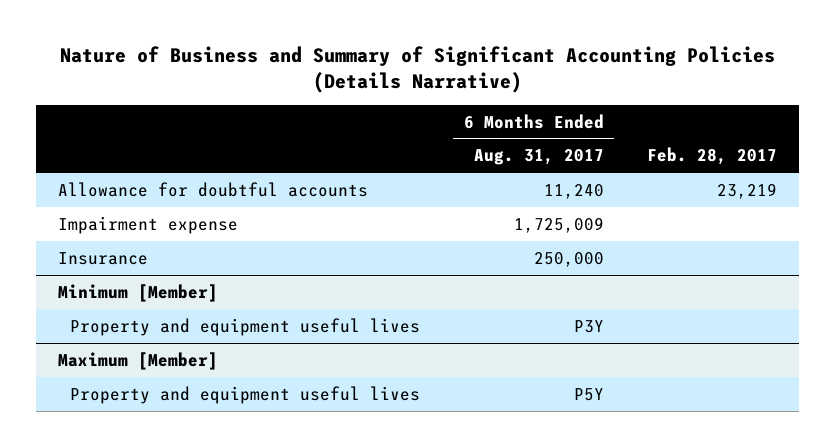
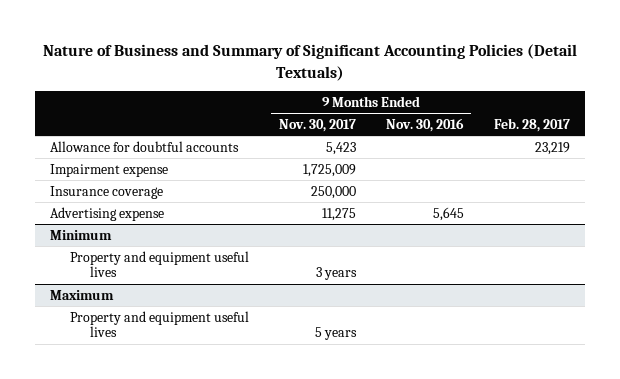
- Nature of Business and Summary of Significant Accounting Policies (Details Narrative)
+ Nature of Business and Summary of Significant Accounting Policies (Detail Textuals)
- | 6 Months Ended Aug. 31, 2017 | Feb. 28, 2017
+ | 9 Months Ended Nov. 30, 2017 | 9 Months Ended Nov. 30, 2016 | Feb. 28, 2017
- Insurance | 250,000 |
- Minimum [Member]
+ Insurance coverage | 250,000 | |
+ Advertising expense | 11,275 | 5,645 |
+ Minimum
- Maximum [Member]
+ Maximum

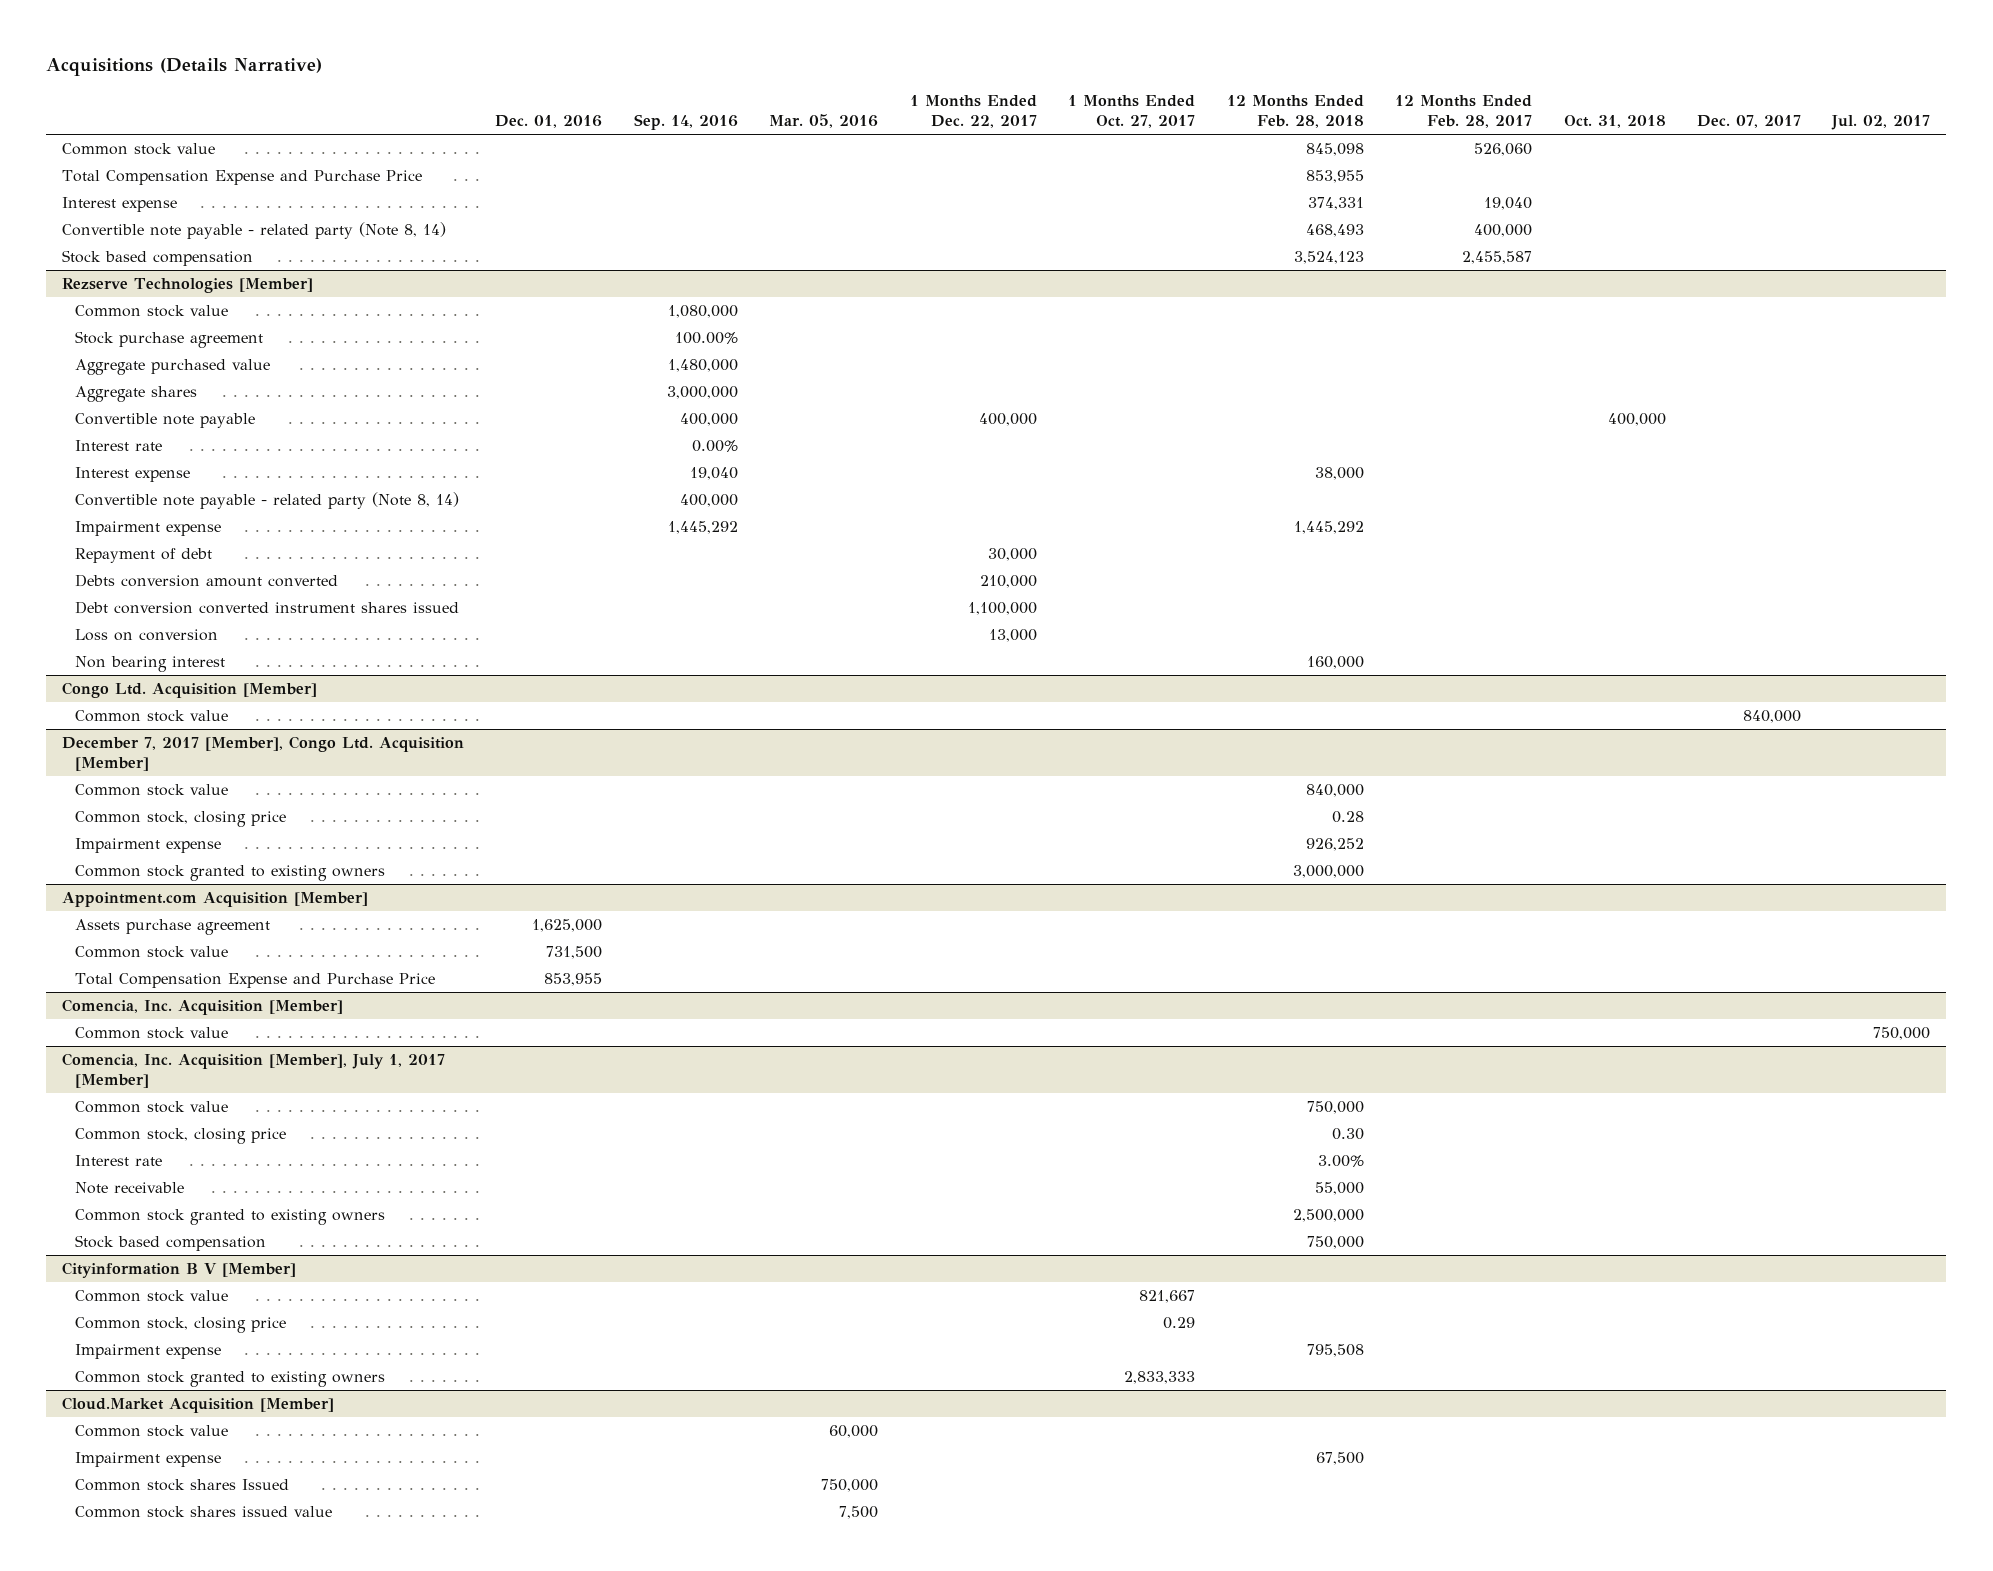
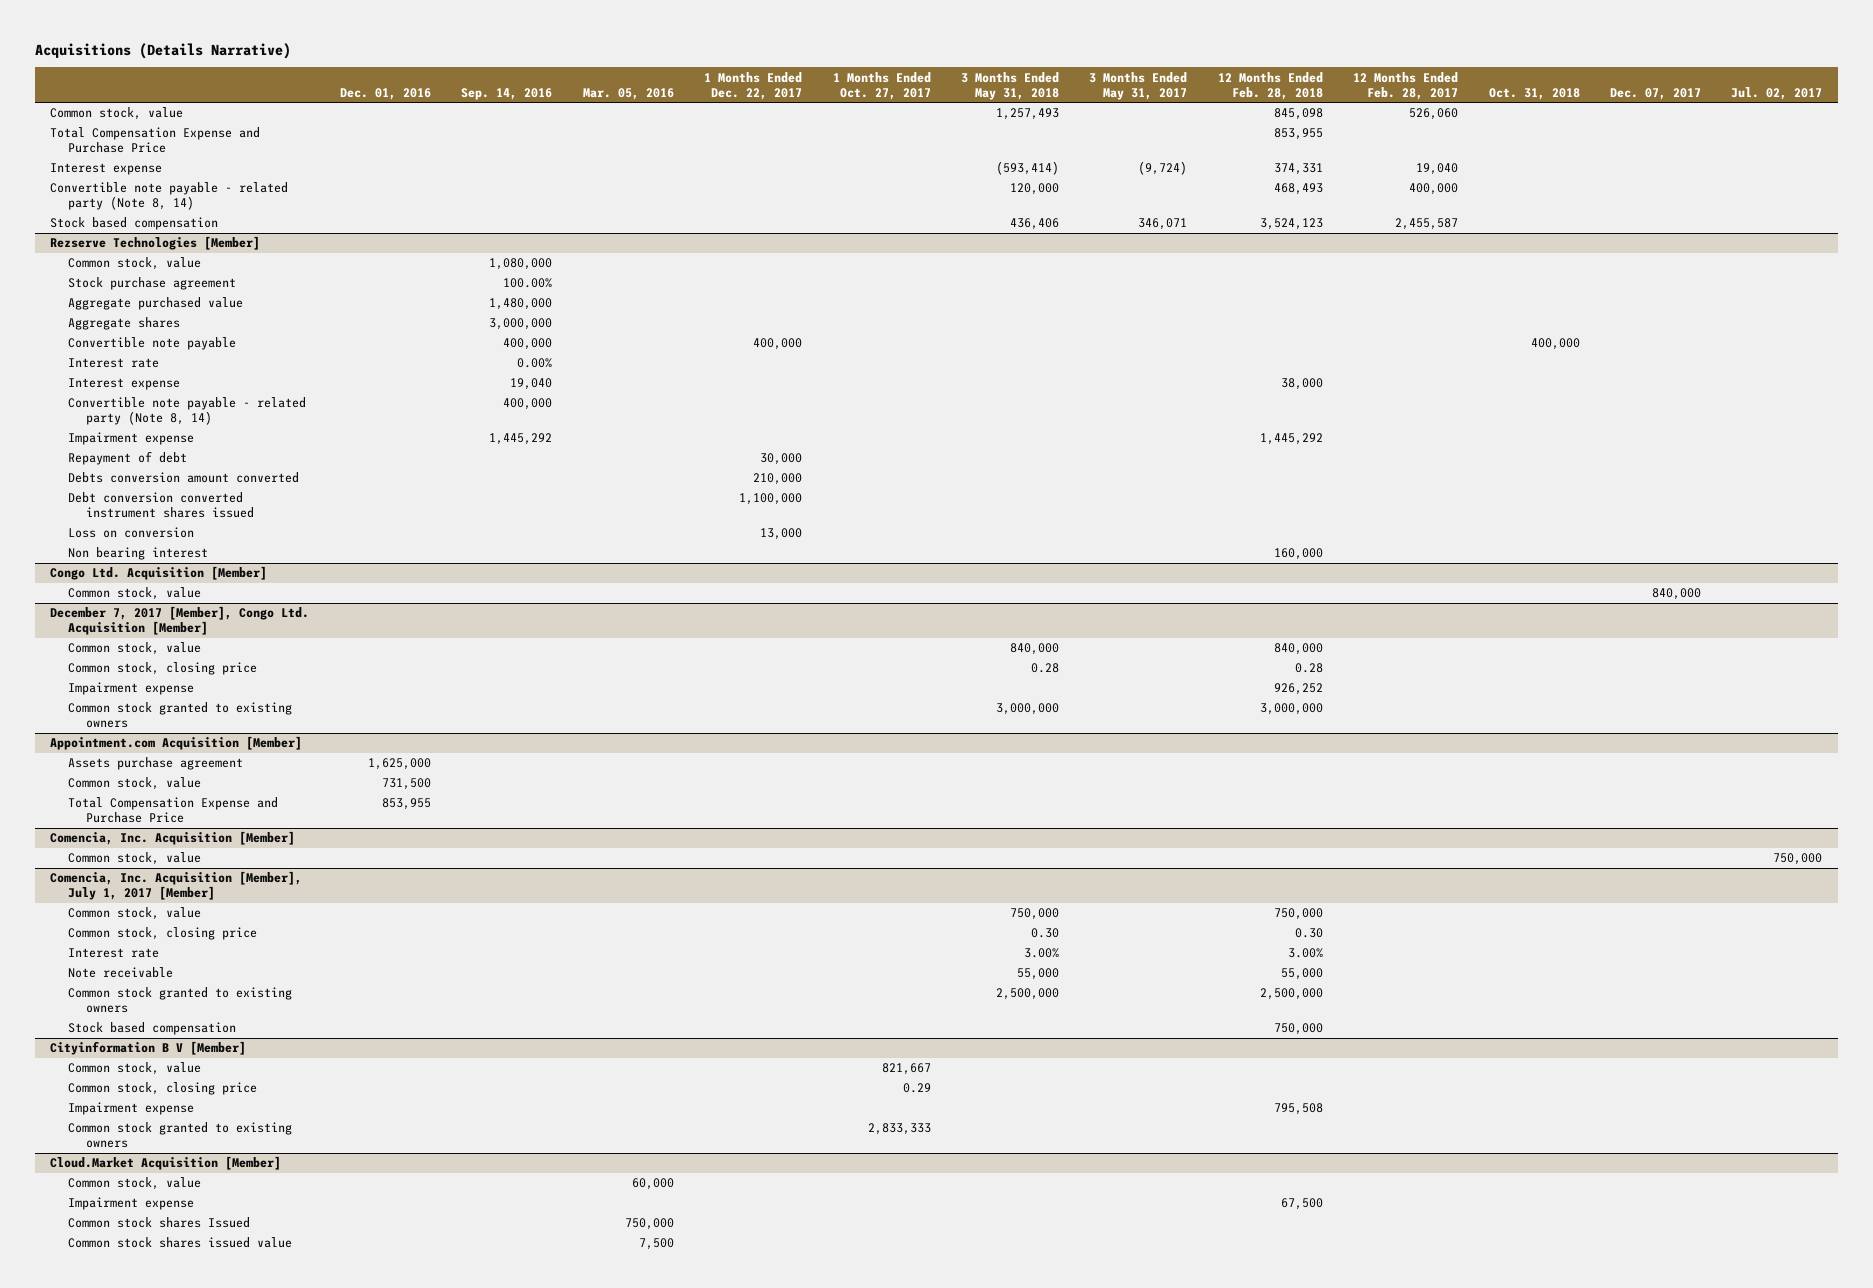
- | Dec. 01, 2016 | Sep. 14, 2016 | Mar. 05, 2016 | 1 Months Ended Dec. 22, 2017 | 1 Months Ended Oct. 27, 2017 | 12 Months Ended Feb. 28, 2018 | 12 Months Ended Feb. 28, 2017 | Oct. 31, 2018 | Dec. 07, 2017 | Jul. 02, 2017
+ | Dec. 01, 2016 | Sep. 14, 2016 | Mar. 05, 2016 | 1 Months Ended Dec. 22, 2017 | 1 Months Ended Oct. 27, 2017 | 3 Months Ended May 31, 2018 | 3 Months Ended May 31, 2017 | 12 Months Ended Feb. 28, 2018 | 12 Months Ended Feb. 28, 2017 | Oct. 31, 2018 | Dec. 07, 2017 | Jul. 02, 2017
- Common stock value | | | | | | 845,098 | 526,060 | | |
+ Common stock, value | | | | | | 1,257,493 | | 845,098 | 526,060 | | |
@ Rezserve Technologies [Member]
- Common stock value | | 1,080,000 | | | | | | | |
+ Common stock, value | | 1,080,000 | | | | | | | | | |
@ Congo Ltd. Acquisition [Member]
- Common stock value | | | | | | | | | 840,000 |
+ Common stock, value | | | | | | | | | | | 840,000 |
@ December 7, 2017 [Member], Congo Ltd. Acquisition [Member]
- Common stock value | | | | | | 840,000 | | | |
+ Common stock, value | | | | | | 840,000 | | 840,000 | | | |
@ Appointment.com Acquisition [Member]
- Common stock value | 731,500 | | | | | | | | |
+ Common stock, value | 731,500 | | | | | | | | | | |
@ Comencia, Inc. Acquisition [Member]
- Common stock value | | | | | | | | | | 750,000
+ Common stock, value | | | | | | | | | | | | 750,000
@ Comencia, Inc. Acquisition [Member], July 1, 2017 [Member]
- Common stock value | | | | | | 750,000 | | | |
+ Common stock, value | | | | | | 750,000 | | 750,000 | | | |
@ Cityinformation B V [Member]
- Common stock value | | | | | 821,667 | | | | |
+ Common stock, value | | | | | 821,667 | | | | | | |
@ Cloud.Market Acquisition [Member]
- Common stock value | | | 60,000 | | | | | | |
+ Common stock, value | | | 60,000 | | | | | | | | |

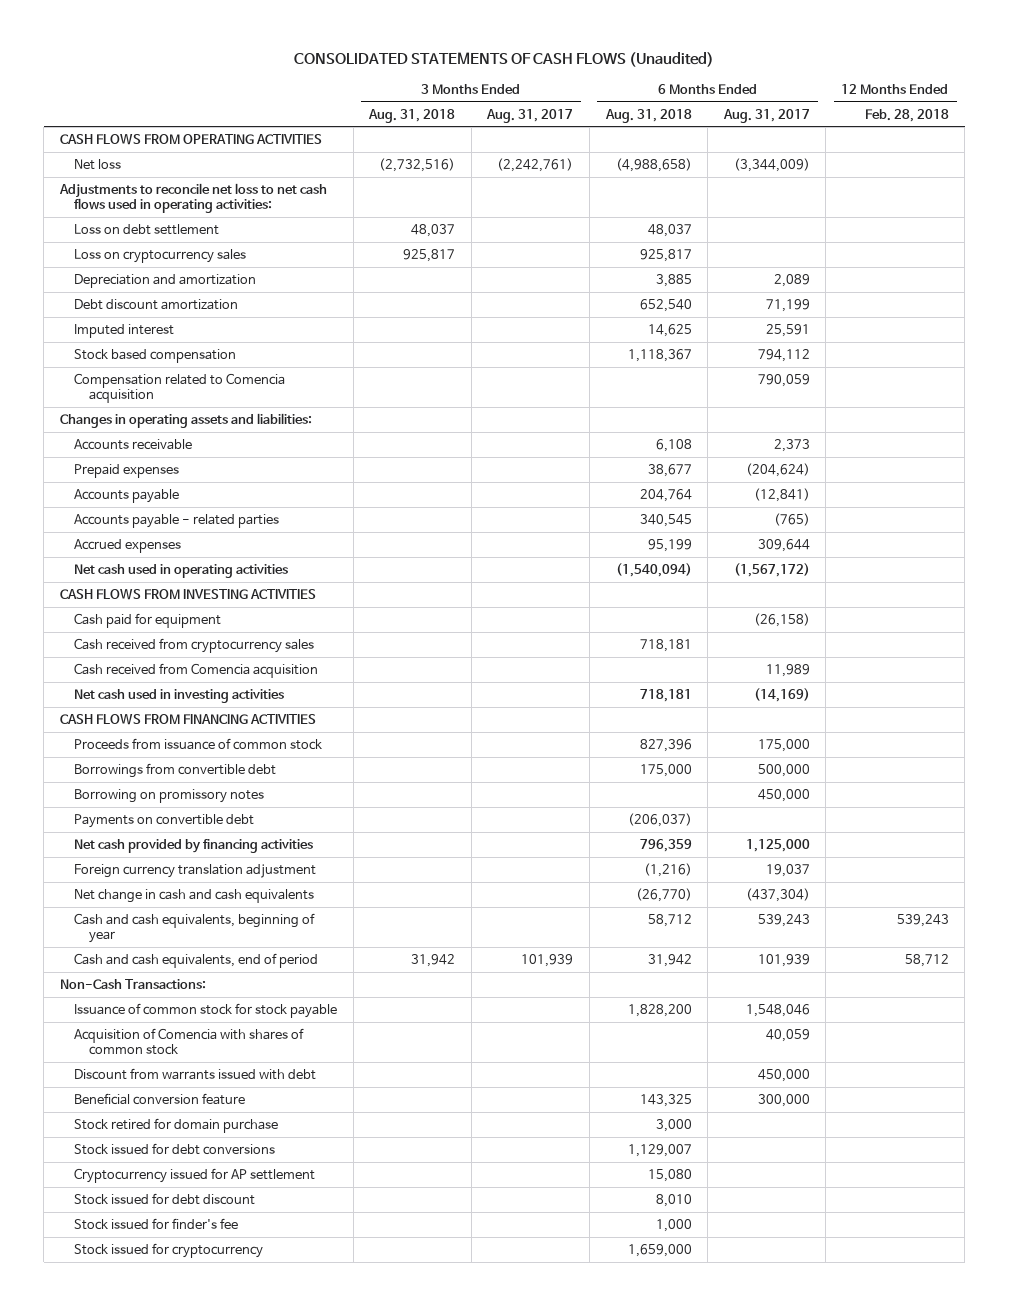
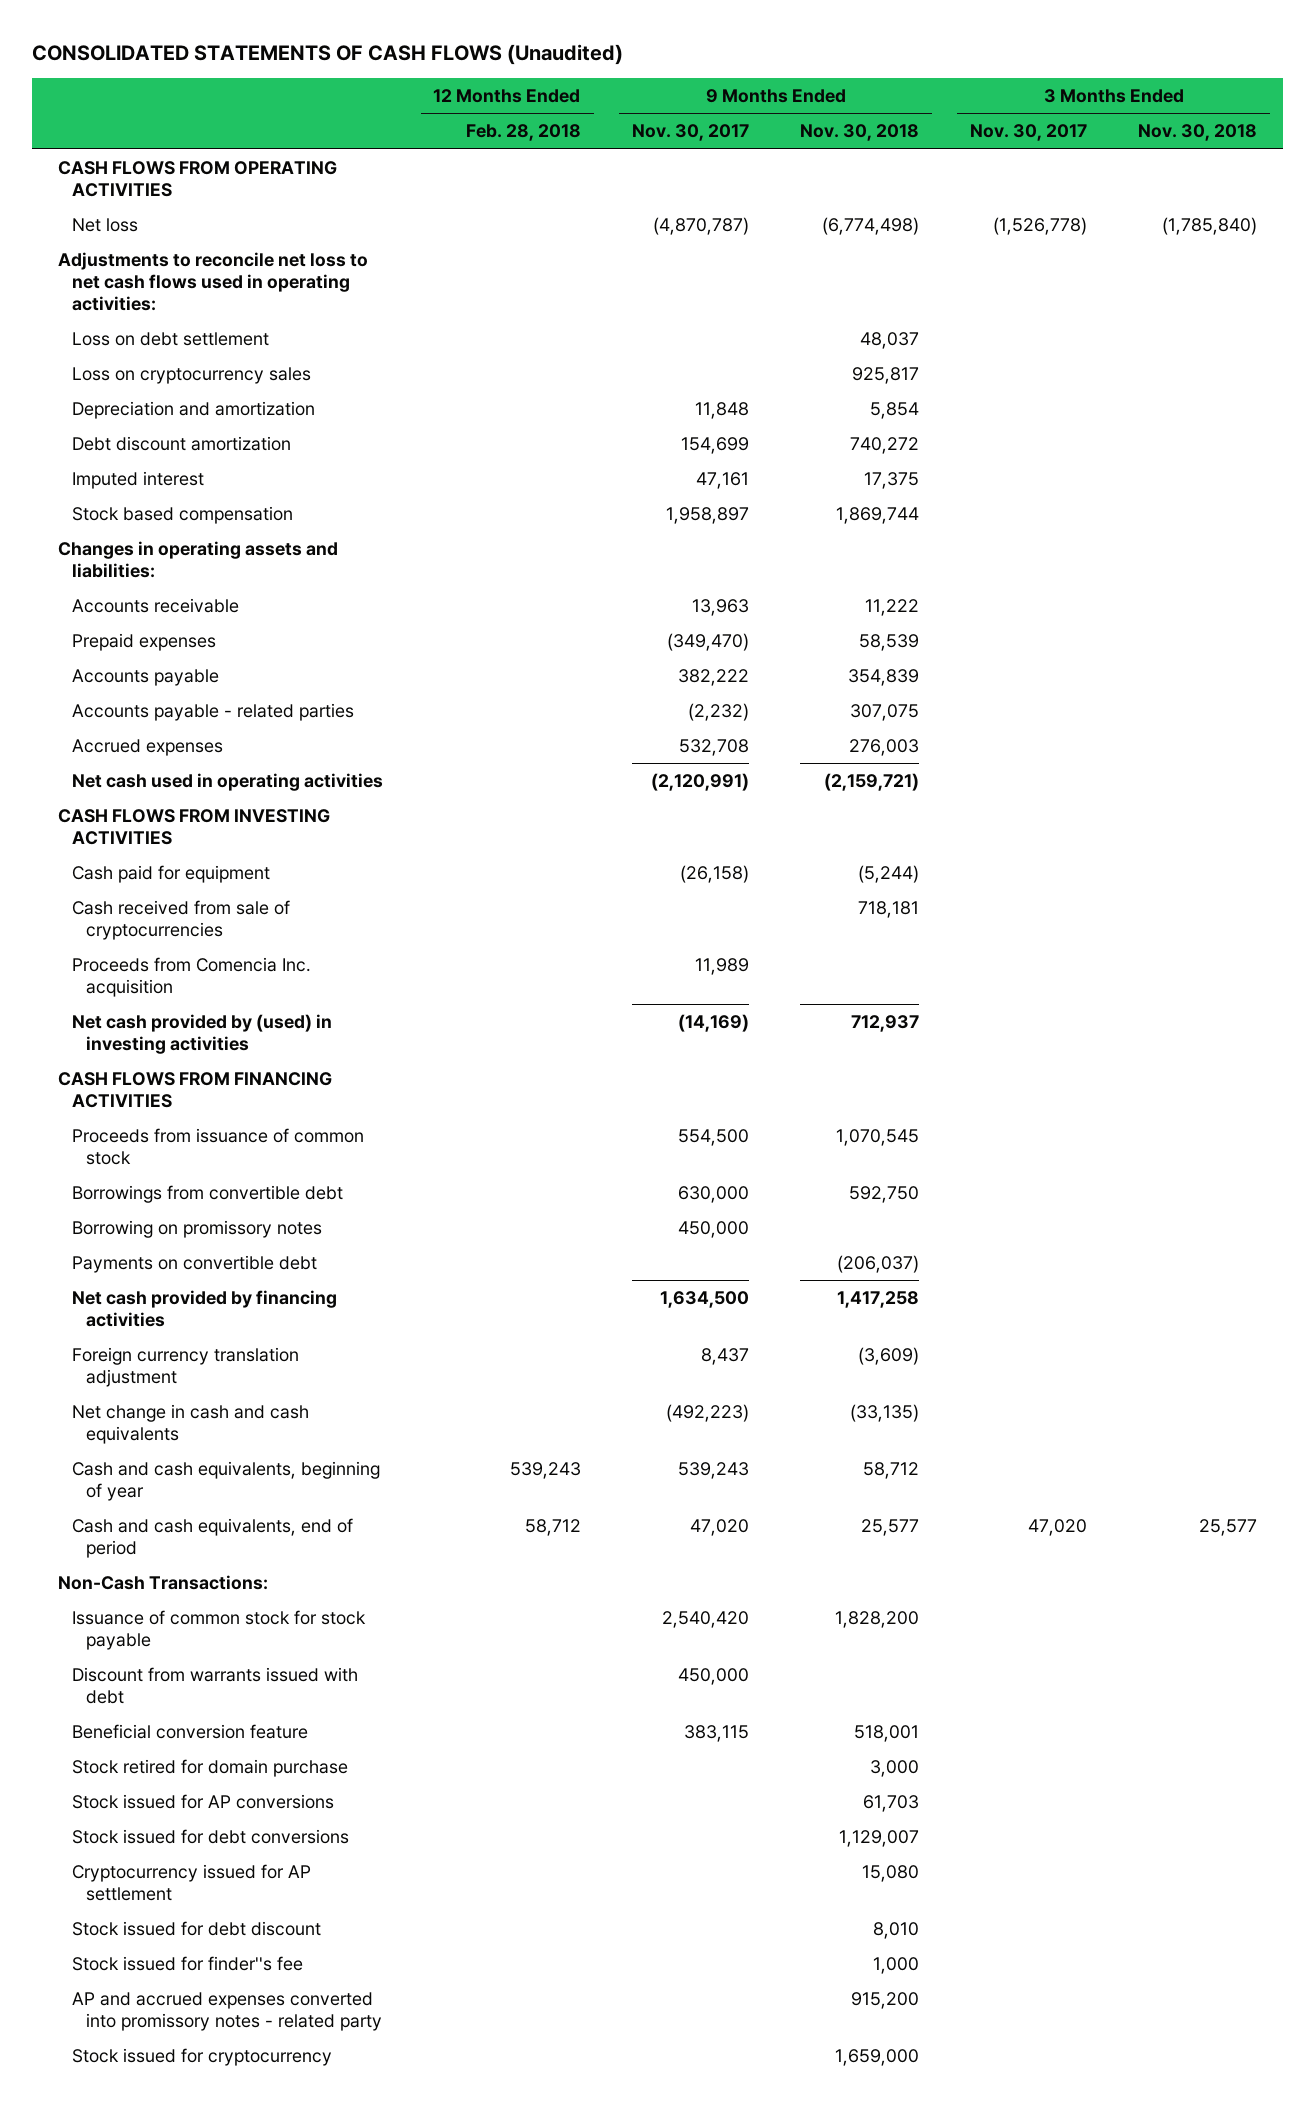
- | 3 Months Ended Aug. 31, 2018 | 3 Months Ended Aug. 31, 2017 | 6 Months Ended Aug. 31, 2018 | 6 Months Ended Aug. 31, 2017 | 12 Months Ended Feb. 28, 2018
+ | 12 Months Ended Feb. 28, 2018 | 9 Months Ended Nov. 30, 2017 | 9 Months Ended Nov. 30, 2018 | 3 Months Ended Nov. 30, 2017 | 3 Months Ended Nov. 30, 2018
- Compensation related to Comencia acquisition | | | | 790,059 |
- Cash received from cryptocurrency sales | | | 718,181 | |
- Cash received from Comencia acquisition | | | | 11,989 |
- Net cash used in investing activities | | | 718,181 | (14,169) |
+ Cash received from sale of cryptocurrencies | | | 718,181 | |
+ Proceeds from Comencia Inc. acquisition | | 11,989 | | |
+ Net cash provided by (used) in investing activities | | (14,169) | 712,937 | |
- Acquisition of Comencia with shares of common stock | | | | 40,059 |
+ Stock issued for AP conversions | | | 61,703 | |
- Stock issued for finder's fee | | | 1,000 | |
+ Stock issued for finder''s fee | | | 1,000 | |
+ AP and accrued expenses converted into promissory notes - related party | | | 915,200 | |

